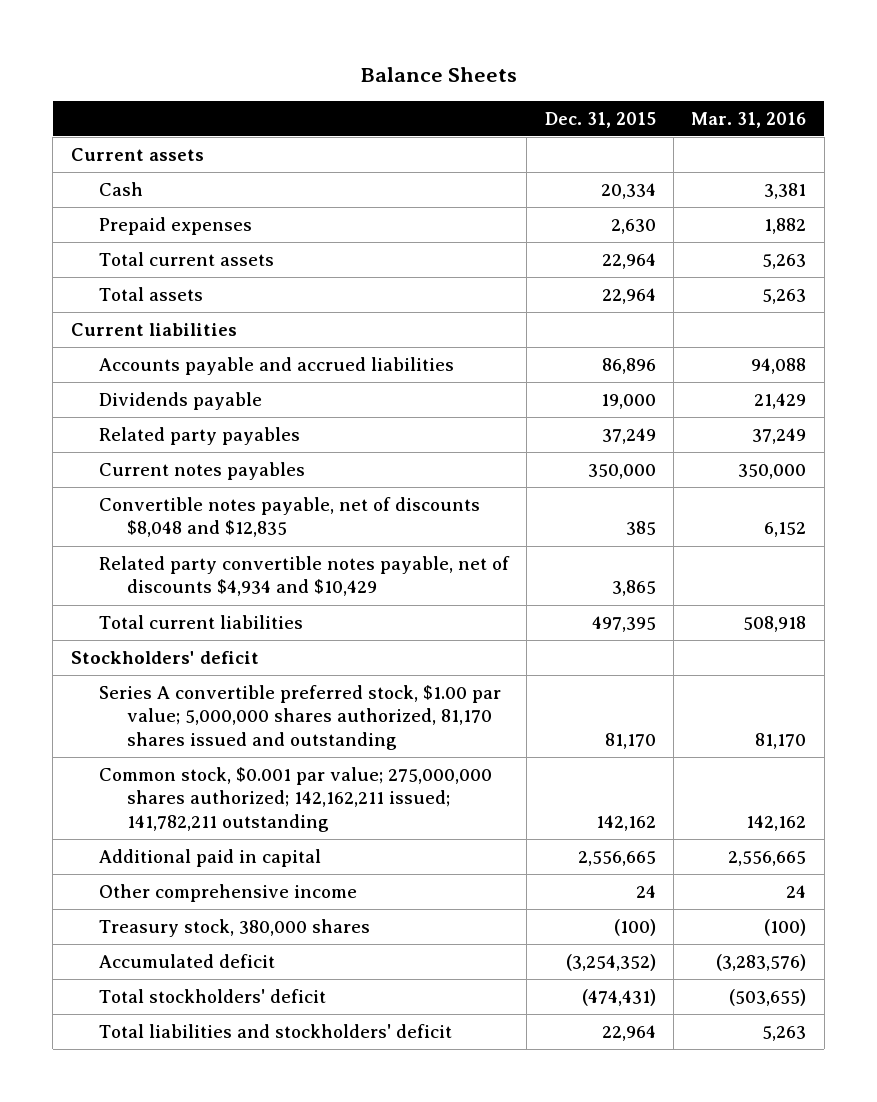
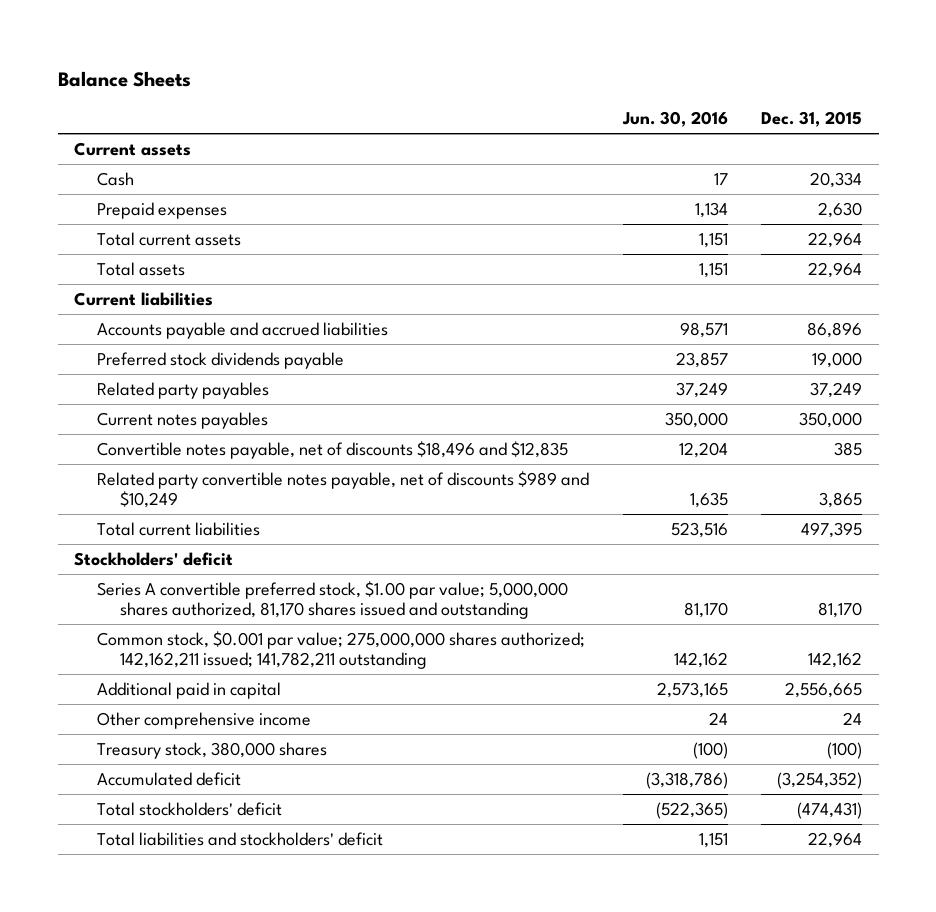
- | Dec. 31, 2015 | Mar. 31, 2016
+ | Jun. 30, 2016 | Dec. 31, 2015
- Dividends payable | 19,000 | 21,429
+ Preferred stock dividends payable | 23,857 | 19,000
- Convertible notes payable, net of discounts $8,048 and $12,835 | 385 | 6,152
- Related party convertible notes payable, net of discounts $4,934 and $10,429 | 3,865 |
+ Convertible notes payable, net of discounts $18,496 and $12,835 | 12,204 | 385
+ Related party convertible notes payable, net of discounts $989 and $10,249 | 1,635 | 3,865

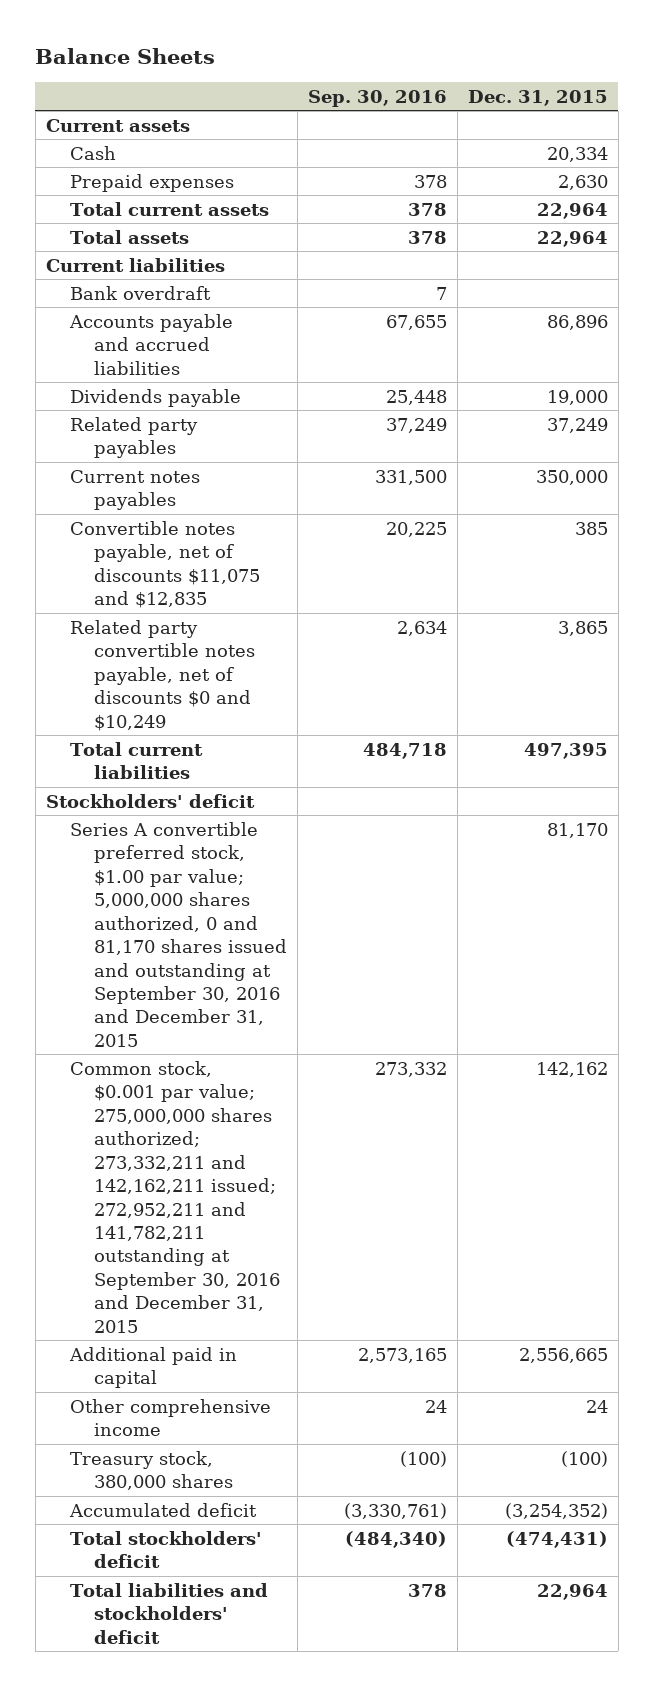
- | Jun. 30, 2016 | Dec. 31, 2015
+ | Sep. 30, 2016 | Dec. 31, 2015
+ Bank overdraft | 7 |
- Preferred stock dividends payable | 23,857 | 19,000
+ Dividends payable | 25,448 | 19,000
- Convertible notes payable, net of discounts $18,496 and $12,835 | 12,204 | 385
- Related party convertible notes payable, net of discounts $989 and $10,249 | 1,635 | 3,865
+ Convertible notes payable, net of discounts $11,075 and $12,835 | 20,225 | 385
+ Related party convertible notes payable, net of discounts $0 and $10,249 | 2,634 | 3,865
- Series A convertible preferred stock, $1.00 par value; 5,000,000 shares authorized, 81,170 shares issued and outstanding | 81,170 | 81,170
- Common stock, $0.001 par value; 275,000,000 shares authorized; 142,162,211 issued; 141,782,211 outstanding | 142,162 | 142,162
+ Series A convertible preferred stock, $1.00 par value; 5,000,000 shares authorized, 0 and 81,170 shares issued and outstanding at September 30, 2016 and December 31, 2015 | | 81,170
+ Common stock, $0.001 par value; 275,000,000 shares authorized; 273,332,211 and 142,162,211 issued; 272,952,211 and 141,782,211 outstanding at September 30, 2016 and December 31, 2015 | 273,332 | 142,162

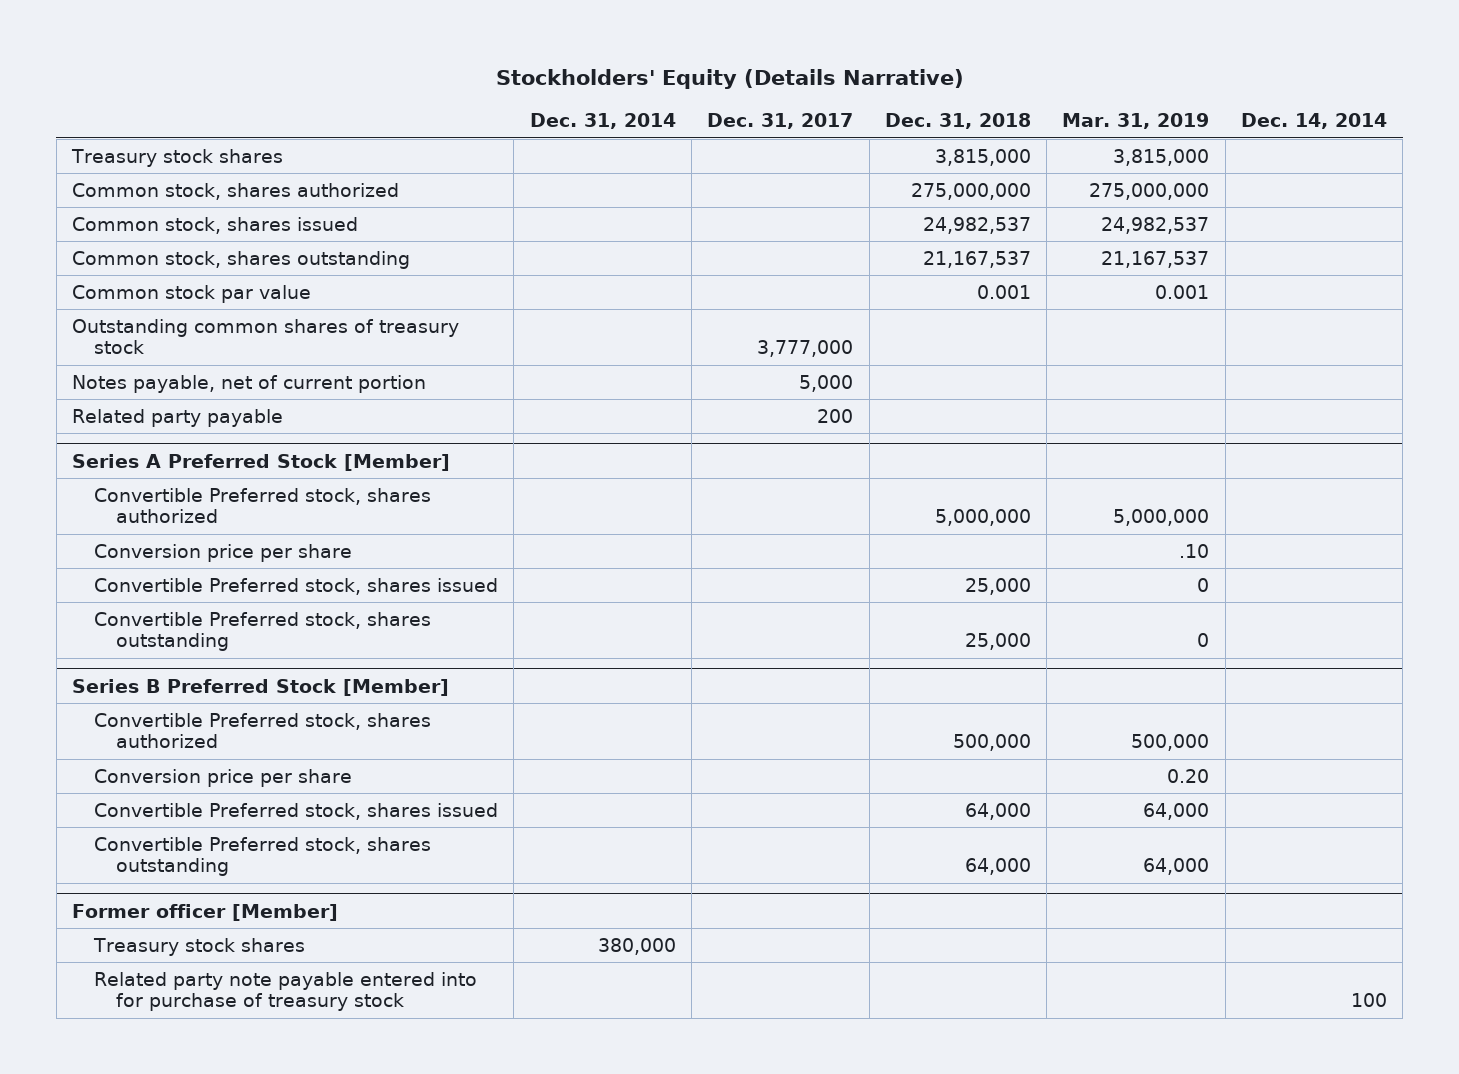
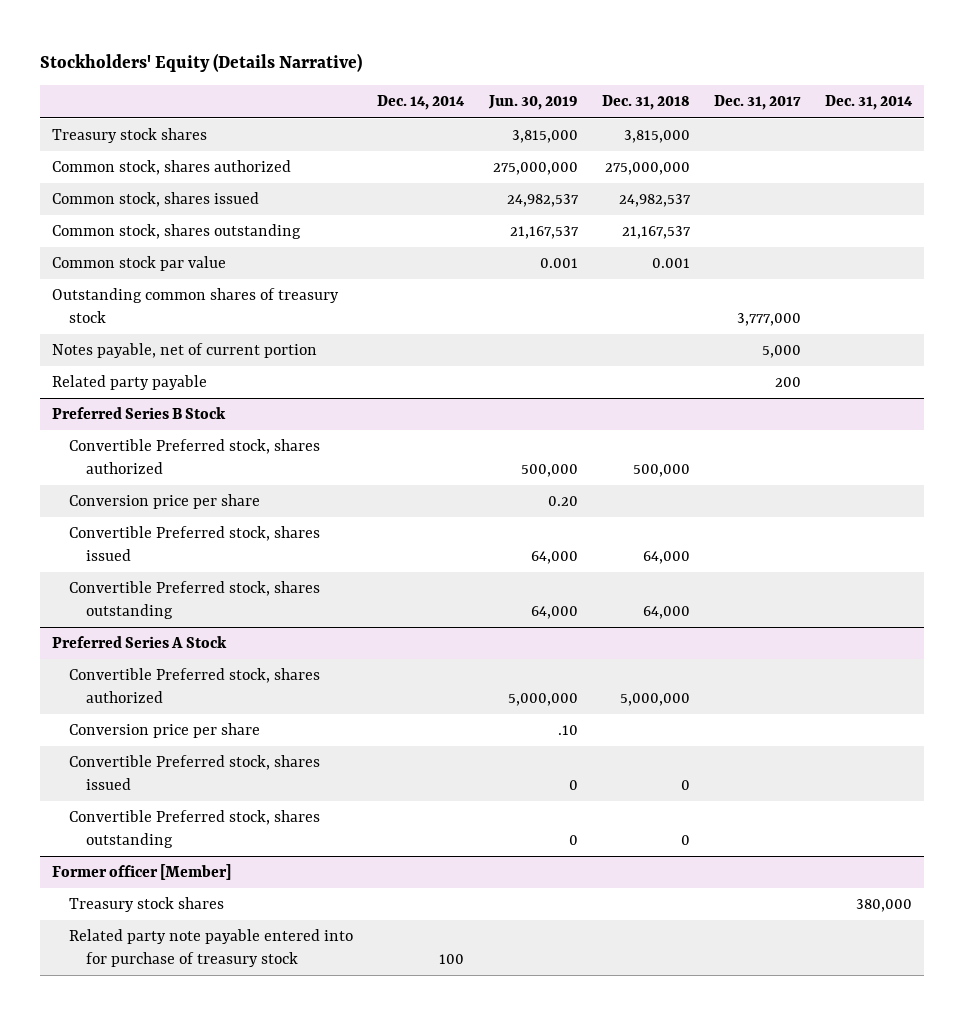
- | Dec. 31, 2014 | Dec. 31, 2017 | Dec. 31, 2018 | Mar. 31, 2019 | Dec. 14, 2014
+ | Dec. 14, 2014 | Jun. 30, 2019 | Dec. 31, 2018 | Dec. 31, 2017 | Dec. 31, 2014
- Series A Preferred Stock [Member]
- Convertible Preferred stock, shares authorized | | | 5,000,000 | 5,000,000 |
- Conversion price per share | | | | .10 |
- Convertible Preferred stock, shares issued | | | 25,000 | 0 |
- Convertible Preferred stock, shares outstanding | | | 25,000 | 0 |
- Series B Preferred Stock [Member]
+ Preferred Series B Stock
+ Preferred Series A Stock
+ Convertible Preferred stock, shares authorized | | 5,000,000 | 5,000,000 | |
+ Conversion price per share | | .10 | | |
+ Convertible Preferred stock, shares issued | | 0 | 0 | |
+ Convertible Preferred stock, shares outstanding | | 0 | 0 | |

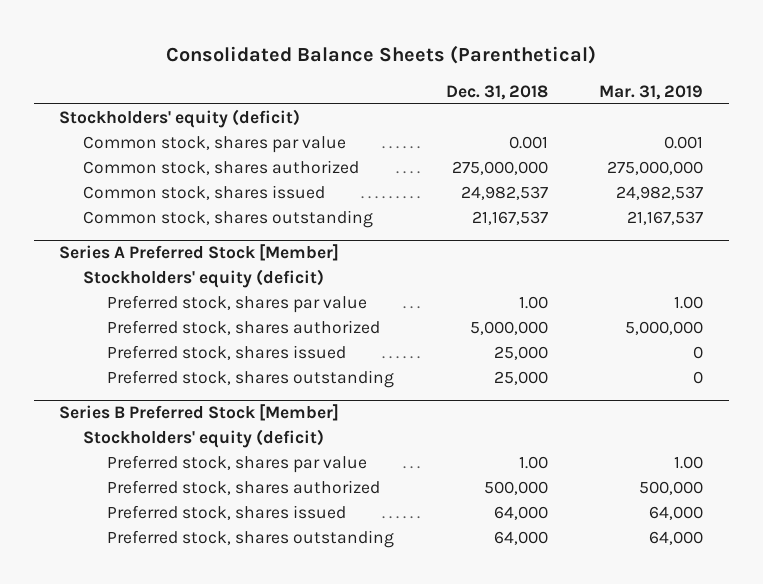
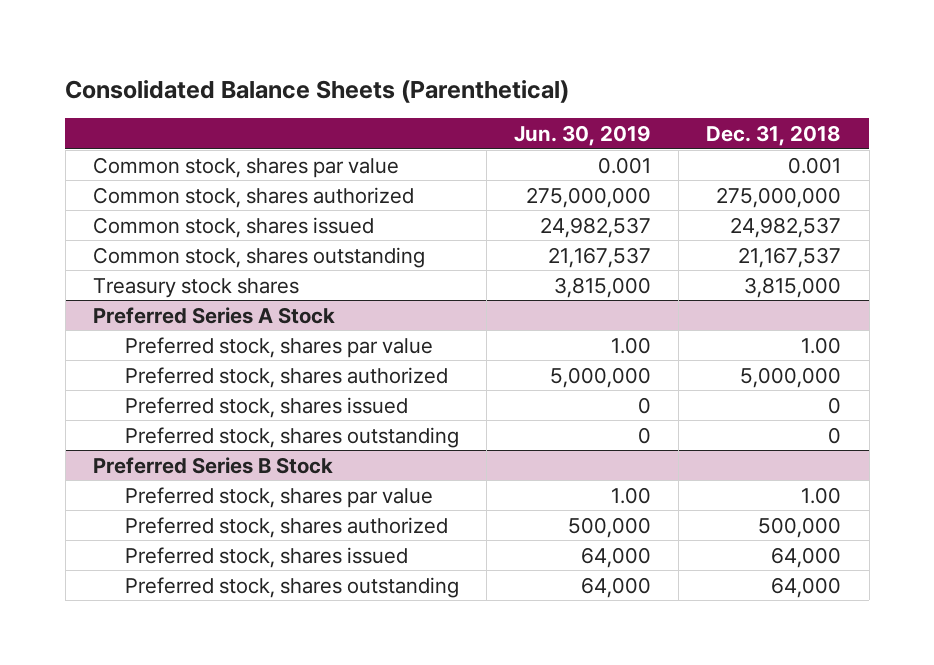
- | Dec. 31, 2018 | Mar. 31, 2019
+ | Jun. 30, 2019 | Dec. 31, 2018
- Stockholders' equity (deficit)
- Series A Preferred Stock [Member]
- Stockholders' equity (deficit)
+ Treasury stock shares | 3,815,000 | 3,815,000
+ Preferred Series A Stock
- Preferred stock, shares issued | 25,000 | 0
- Preferred stock, shares outstanding | 25,000 | 0
- Series B Preferred Stock [Member]
- Stockholders' equity (deficit)
+ Preferred stock, shares issued | 0 | 0
+ Preferred stock, shares outstanding | 0 | 0
+ Preferred Series B Stock

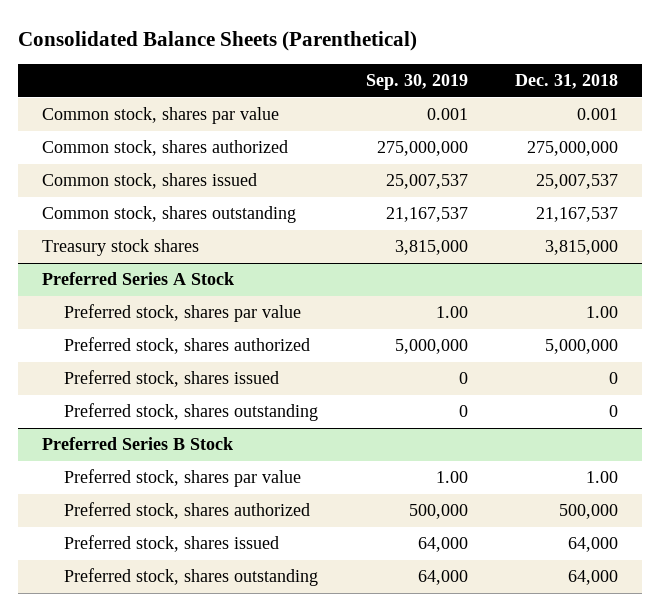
- | Jun. 30, 2019 | Dec. 31, 2018
+ | Sep. 30, 2019 | Dec. 31, 2018
- Common stock, shares issued | 24,982,537 | 24,982,537
+ Common stock, shares issued | 25,007,537 | 25,007,537

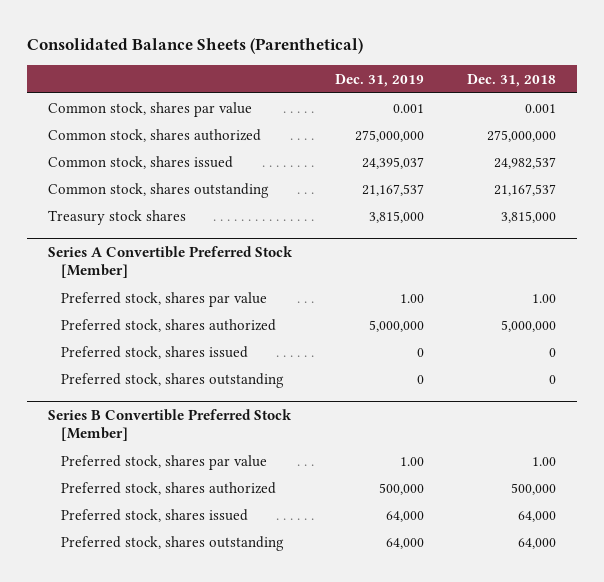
- | Sep. 30, 2019 | Dec. 31, 2018
+ | Dec. 31, 2019 | Dec. 31, 2018
- Common stock, shares issued | 25,007,537 | 25,007,537
+ Common stock, shares issued | 24,395,037 | 24,982,537
- Preferred Series A Stock
+ Series A Convertible Preferred Stock [Member]
- Preferred Series B Stock
+ Series B Convertible Preferred Stock [Member]

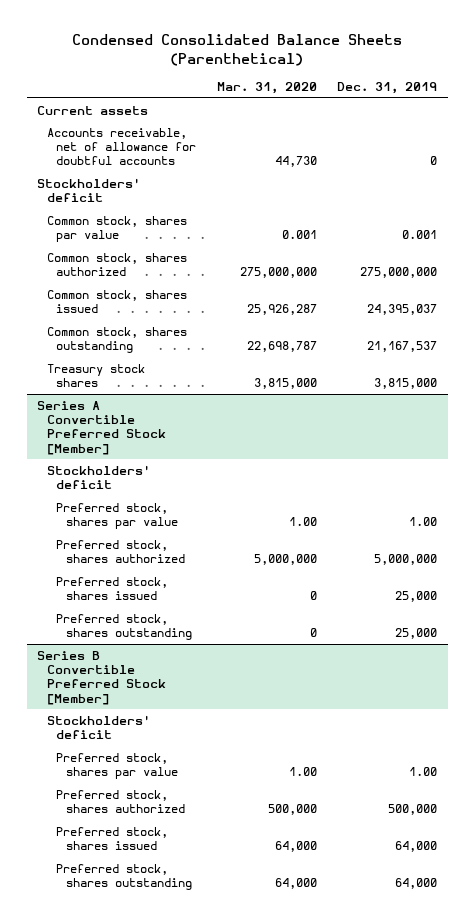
- Consolidated Balance Sheets (Parenthetical)
+ Condensed Consolidated Balance Sheets (Parenthetical)
- | Dec. 31, 2019 | Dec. 31, 2018
+ | Mar. 31, 2020 | Dec. 31, 2019
+ Current assets
+ Accounts receivable, net of allowance for doubtful accounts | 44,730 | 0
+ Stockholders' deficit
@ Series A Convertible Preferred Stock [Member]
+ Stockholders' deficit
- Preferred stock, shares issued | 0 | 0
- Preferred stock, shares outstanding | 0 | 0
+ Preferred stock, shares issued | 0 | 25,000
+ Preferred stock, shares outstanding | 0 | 25,000
@ Series B Convertible Preferred Stock [Member]
+ Stockholders' deficit

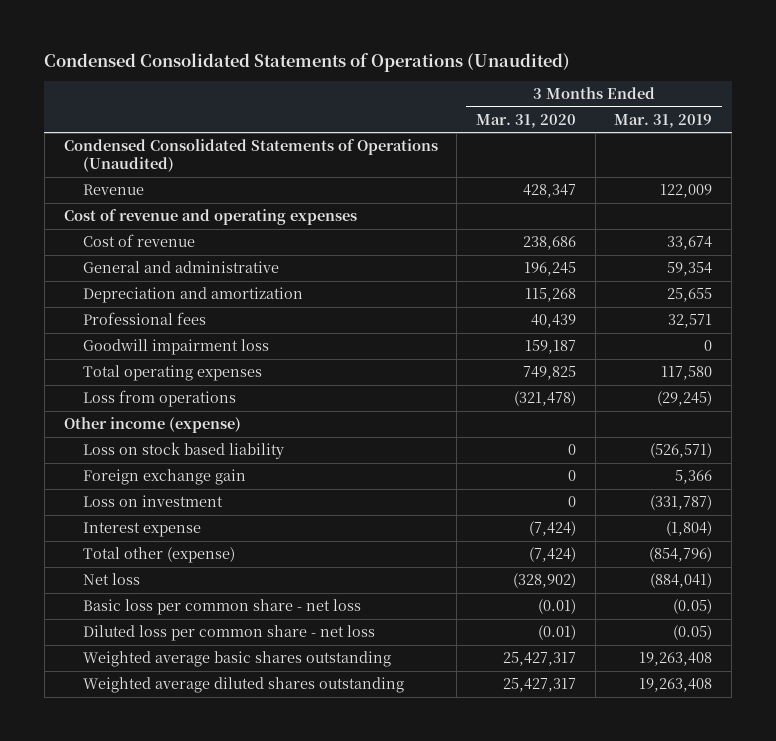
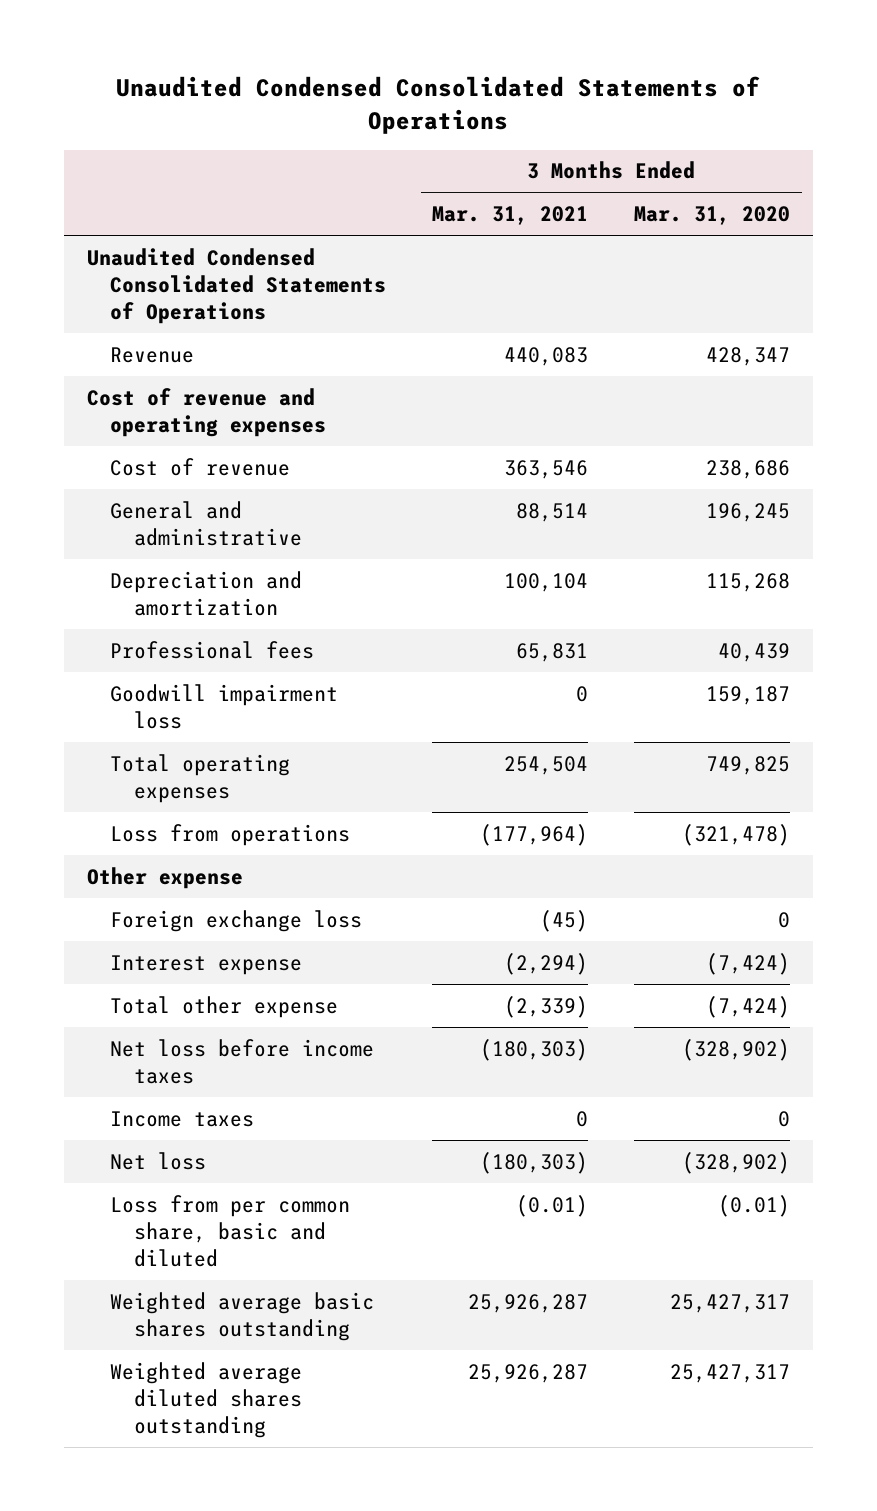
- Condensed Consolidated Statements of Operations (Unaudited)
+ Unaudited Condensed Consolidated Statements of Operations
- | 3 Months Ended Mar. 31, 2020 | 3 Months Ended Mar. 31, 2019
+ | 3 Months Ended Mar. 31, 2021 | 3 Months Ended Mar. 31, 2020
- Condensed Consolidated Statements of Operations (Unaudited)
+ Unaudited Condensed Consolidated Statements of Operations
- Other income (expense)
- Loss on stock based liability | 0 | (526,571)
- Foreign exchange gain | 0 | 5,366
- Loss on investment | 0 | (331,787)
+ Other expense
+ Foreign exchange loss | (45) | 0
- Total other (expense) | (7,424) | (854,796)
+ Total other expense | (2,339) | (7,424)
+ Net loss before income taxes | (180,303) | (328,902)
+ Income taxes | 0 | 0
- Basic loss per common share - net loss | (0.01) | (0.05)
- Diluted loss per common share - net loss | (0.01) | (0.05)
+ Loss from per common share, basic and diluted | (0.01) | (0.01)

